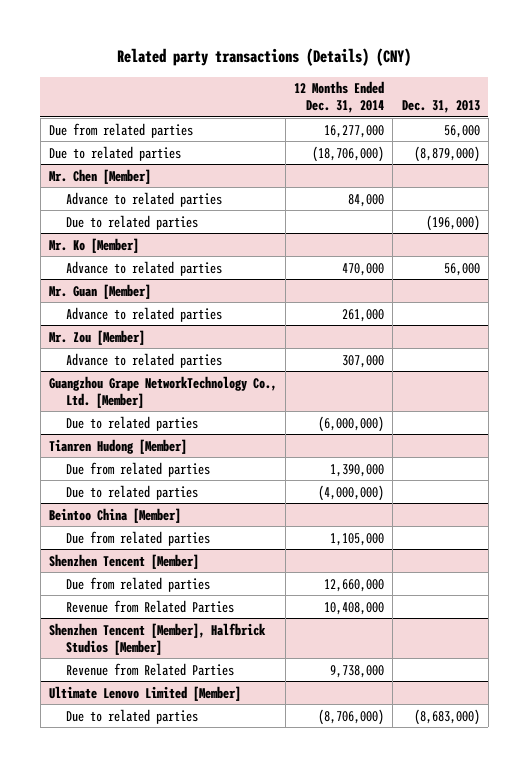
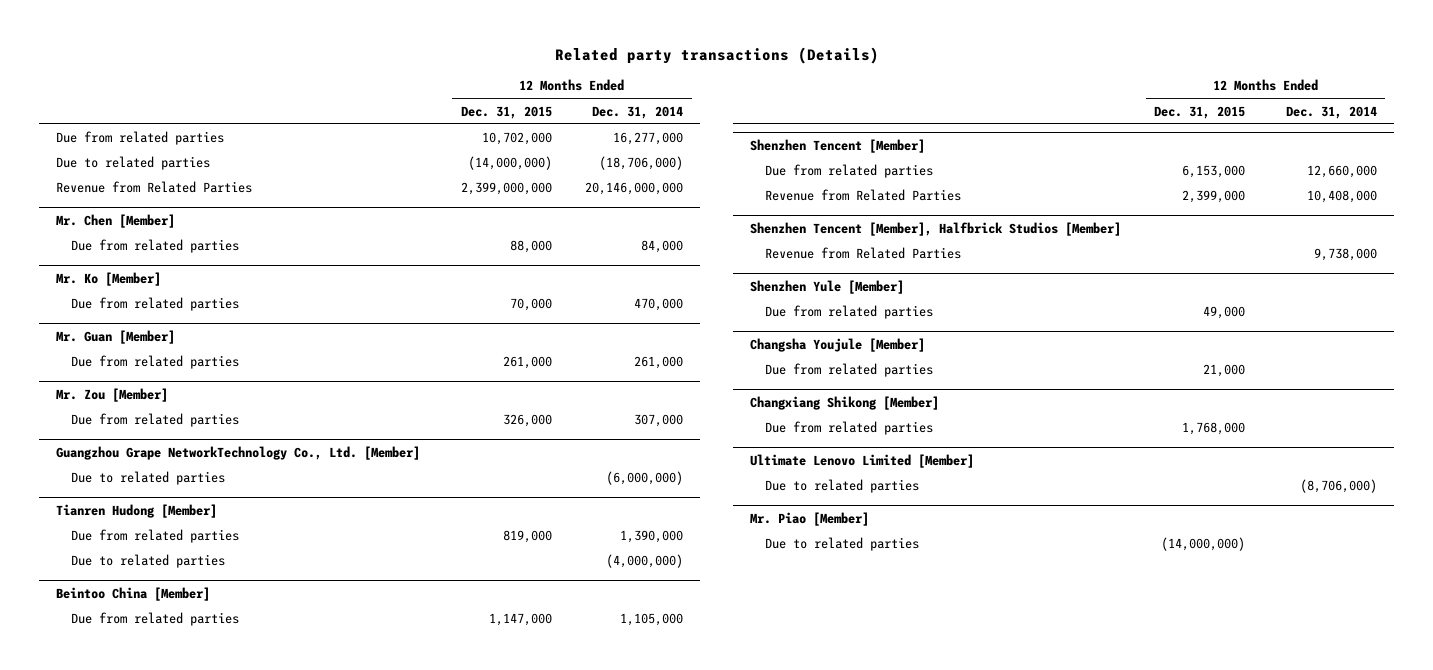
- Related party transactions (Details) (CNY)
+ Related party transactions (Details)
- | 12 Months Ended Dec. 31, 2014 | Dec. 31, 2013
+ | 12 Months Ended Dec. 31, 2015 | 12 Months Ended Dec. 31, 2014
+ Revenue from Related Parties | 2,399,000,000 | 20,146,000,000
@ Mr. Chen [Member]
- Advance to related parties | 84,000 |
- Due to related parties | | (196,000)
+ Due from related parties | 88,000 | 84,000
@ Mr. Ko [Member]
- Advance to related parties | 470,000 | 56,000
+ Due from related parties | 70,000 | 470,000
@ Mr. Guan [Member]
- Advance to related parties | 261,000 |
+ Due from related parties | 261,000 | 261,000
@ Mr. Zou [Member]
- Advance to related parties | 307,000 |
+ Due from related parties | 326,000 | 307,000
+ Shenzhen Yule [Member]
+ Due from related parties | 49,000 |
+ Changsha Youjule [Member]
+ Due from related parties | 21,000 |
+ Changxiang Shikong [Member]
+ Due from related parties | 1,768,000 |
+ Mr. Piao [Member]
+ Due to related parties | (14,000,000) |

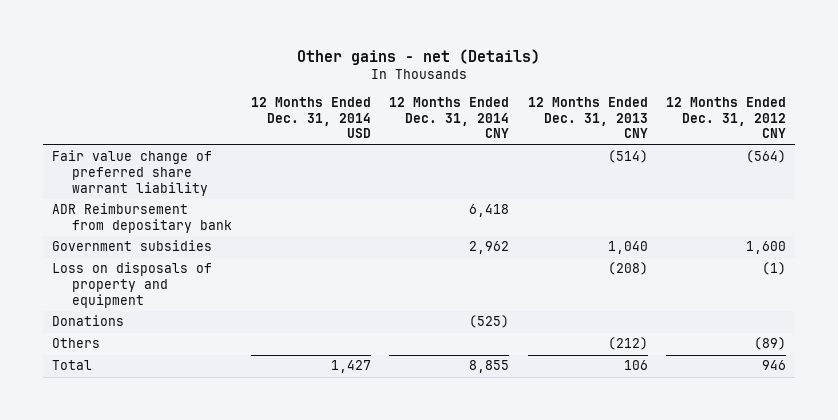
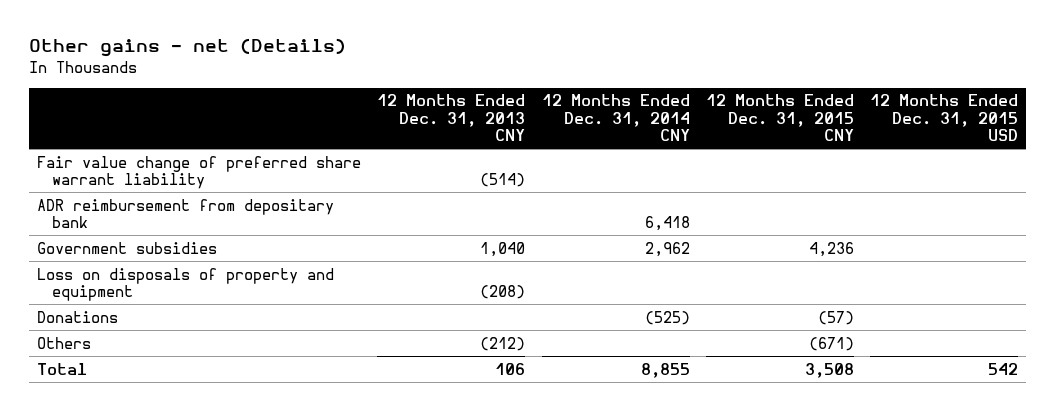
- | 12 Months Ended Dec. 31, 2014 USD | 12 Months Ended Dec. 31, 2014 CNY | 12 Months Ended Dec. 31, 2013 CNY | 12 Months Ended Dec. 31, 2012 CNY
+ | 12 Months Ended Dec. 31, 2013 CNY | 12 Months Ended Dec. 31, 2014 CNY | 12 Months Ended Dec. 31, 2015 CNY | 12 Months Ended Dec. 31, 2015 USD
- ADR Reimbursement from depositary bank | | 6,418 | |
+ ADR reimbursement from depositary bank | | 6,418 | |

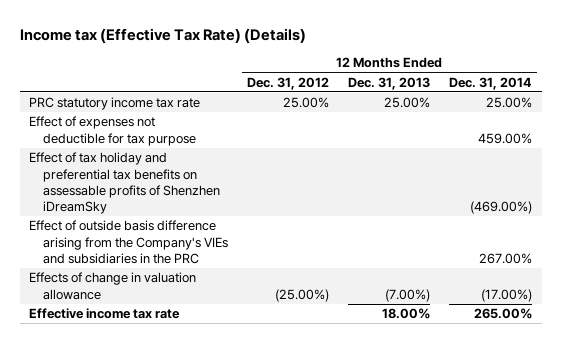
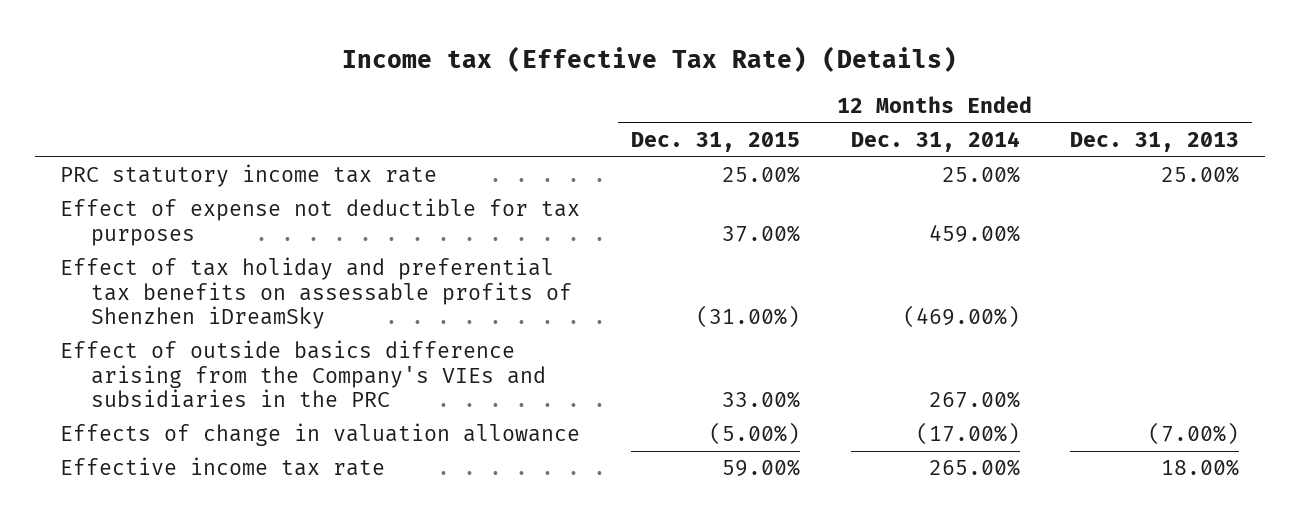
- | 12 Months Ended Dec. 31, 2012 | 12 Months Ended Dec. 31, 2013 | 12 Months Ended Dec. 31, 2014
+ | 12 Months Ended Dec. 31, 2015 | 12 Months Ended Dec. 31, 2014 | 12 Months Ended Dec. 31, 2013
- Effect of expenses not deductible for tax purpose | | | 459.00%
+ Effect of expense not deductible for tax purposes | 37.00% | 459.00% |
- Effect of outside basis difference arising from the Company's VIEs and subsidiaries in the PRC | | | 267.00%
+ Effect of outside basics difference arising from the Company's VIEs and subsidiaries in the PRC | 33.00% | 267.00% |

